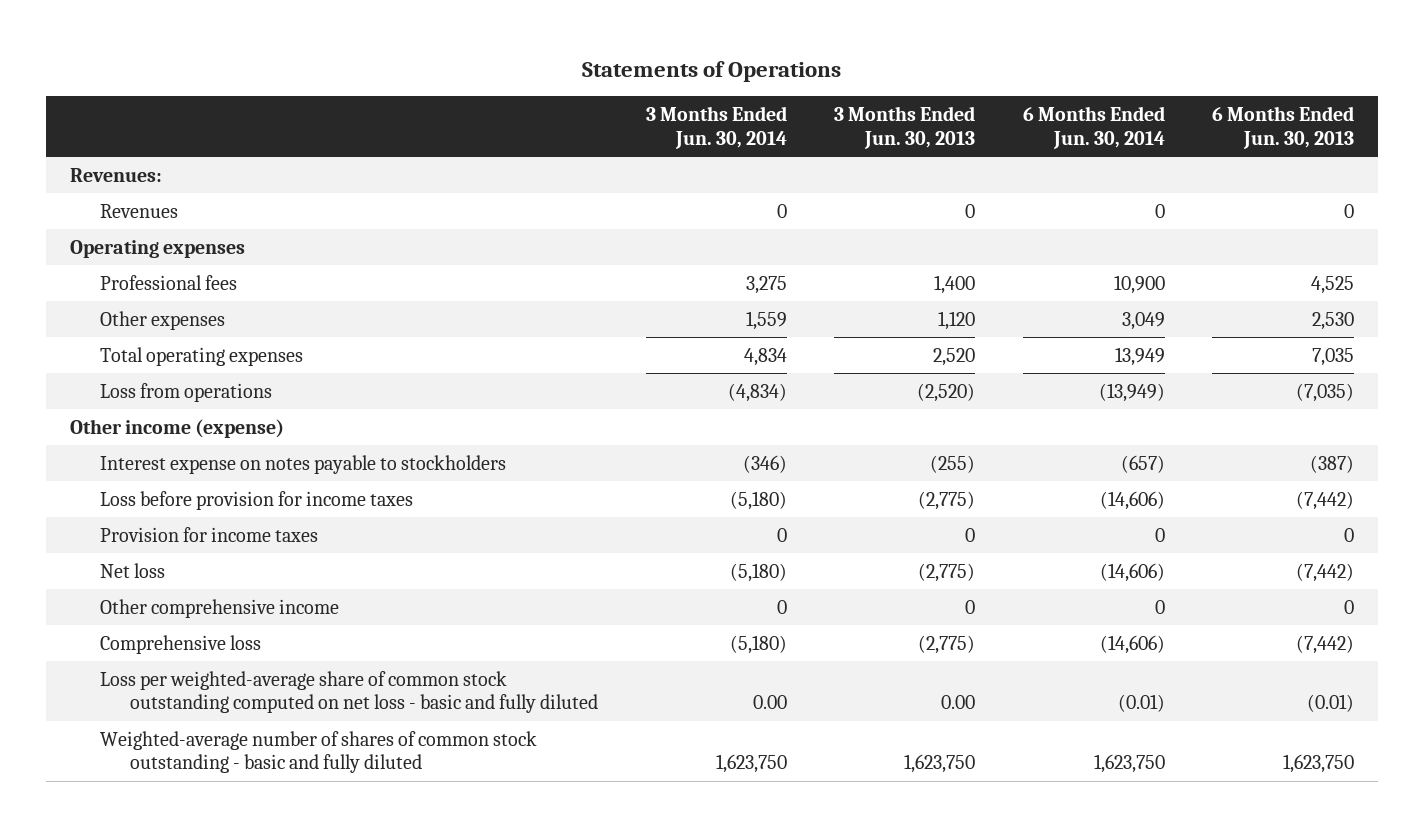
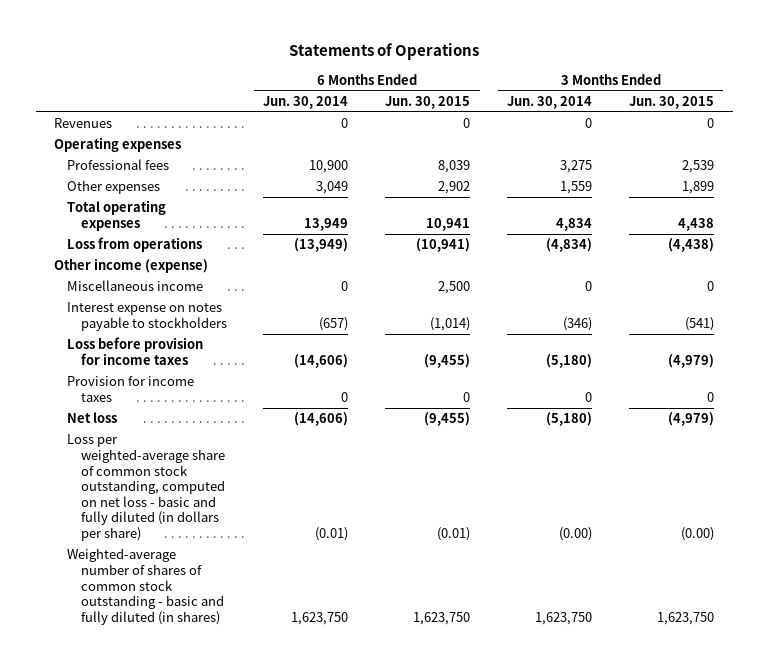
- | 3 Months Ended Jun. 30, 2014 | 3 Months Ended Jun. 30, 2013 | 6 Months Ended Jun. 30, 2014 | 6 Months Ended Jun. 30, 2013
+ | 6 Months Ended Jun. 30, 2014 | 6 Months Ended Jun. 30, 2015 | 3 Months Ended Jun. 30, 2014 | 3 Months Ended Jun. 30, 2015
- Revenues:
+ Miscellaneous income | 0 | 2,500 | 0 | 0
- Other comprehensive income | 0 | 0 | 0 | 0
- Comprehensive loss | (5,180) | (2,775) | (14,606) | (7,442)
- Loss per weighted-average share of common stock outstanding computed on net loss - basic and fully diluted | 0.00 | 0.00 | (0.01) | (0.01)
- Weighted-average number of shares of common stock outstanding - basic and fully diluted | 1,623,750 | 1,623,750 | 1,623,750 | 1,623,750
+ Loss per weighted-average share of common stock outstanding, computed on net loss - basic and fully diluted (in dollars per share) | (0.01) | (0.01) | (0.00) | (0.00)
+ Weighted-average number of shares of common stock outstanding - basic and fully diluted (in shares) | 1,623,750 | 1,623,750 | 1,623,750 | 1,623,750

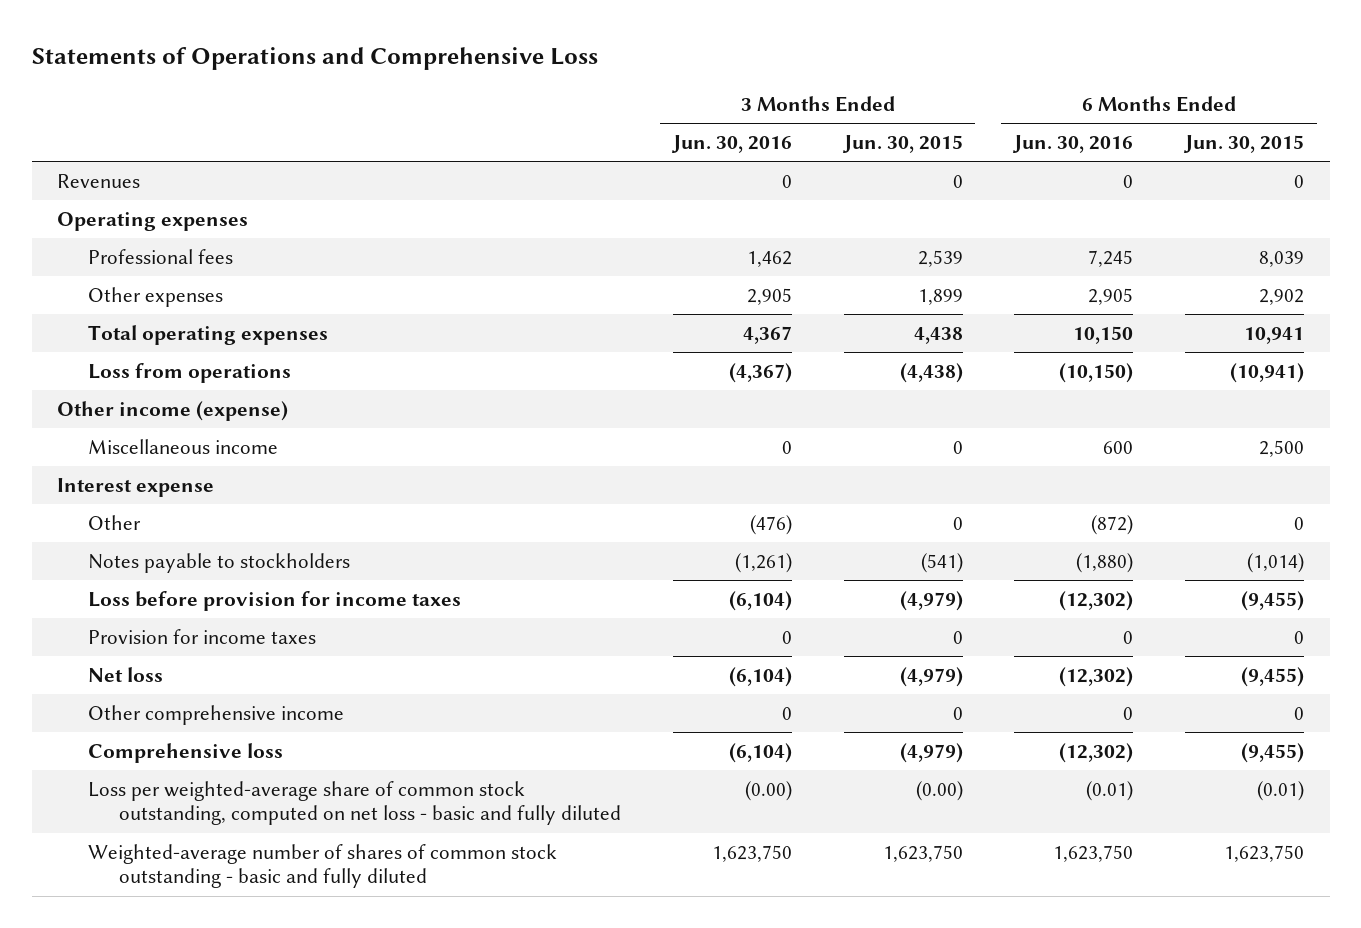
- Statements of Operations
+ Statements of Operations and Comprehensive Loss
- | 6 Months Ended Jun. 30, 2014 | 6 Months Ended Jun. 30, 2015 | 3 Months Ended Jun. 30, 2014 | 3 Months Ended Jun. 30, 2015
+ | 3 Months Ended Jun. 30, 2016 | 3 Months Ended Jun. 30, 2015 | 6 Months Ended Jun. 30, 2016 | 6 Months Ended Jun. 30, 2015
- Interest expense on notes payable to stockholders | (657) | (1,014) | (346) | (541)
+ Interest expense
+ Other | (476) | 0 | (872) | 0
+ Notes payable to stockholders | (1,261) | (541) | (1,880) | (1,014)
- Loss per weighted-average share of common stock outstanding, computed on net loss - basic and fully diluted (in dollars per share) | (0.01) | (0.01) | (0.00) | (0.00)
- Weighted-average number of shares of common stock outstanding - basic and fully diluted (in shares) | 1,623,750 | 1,623,750 | 1,623,750 | 1,623,750
+ Other comprehensive income | 0 | 0 | 0 | 0
+ Comprehensive loss | (6,104) | (4,979) | (12,302) | (9,455)
+ Loss per weighted-average share of common stock outstanding, computed on net loss - basic and fully diluted | (0.00) | (0.00) | (0.01) | (0.01)
+ Weighted-average number of shares of common stock outstanding - basic and fully diluted | 1,623,750 | 1,623,750 | 1,623,750 | 1,623,750

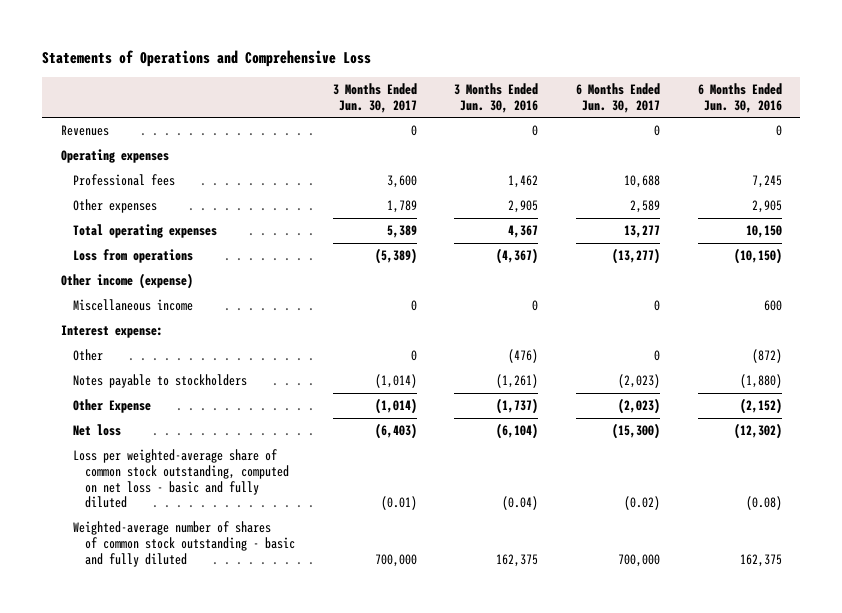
- | 3 Months Ended Jun. 30, 2016 | 3 Months Ended Jun. 30, 2015 | 6 Months Ended Jun. 30, 2016 | 6 Months Ended Jun. 30, 2015
+ | 3 Months Ended Jun. 30, 2017 | 3 Months Ended Jun. 30, 2016 | 6 Months Ended Jun. 30, 2017 | 6 Months Ended Jun. 30, 2016
- Interest expense
+ Interest expense:
- Loss before provision for income taxes | (6,104) | (4,979) | (12,302) | (9,455)
- Provision for income taxes | 0 | 0 | 0 | 0
+ Other Expense | (1,014) | (1,737) | (2,023) | (2,152)
- Other comprehensive income | 0 | 0 | 0 | 0
- Comprehensive loss | (6,104) | (4,979) | (12,302) | (9,455)
- Loss per weighted-average share of common stock outstanding, computed on net loss - basic and fully diluted | (0.00) | (0.00) | (0.01) | (0.01)
- Weighted-average number of shares of common stock outstanding - basic and fully diluted | 1,623,750 | 1,623,750 | 1,623,750 | 1,623,750
+ Loss per weighted-average share of common stock outstanding, computed on net loss - basic and fully diluted | (0.01) | (0.04) | (0.02) | (0.08)
+ Weighted-average number of shares of common stock outstanding - basic and fully diluted | 700,000 | 162,375 | 700,000 | 162,375

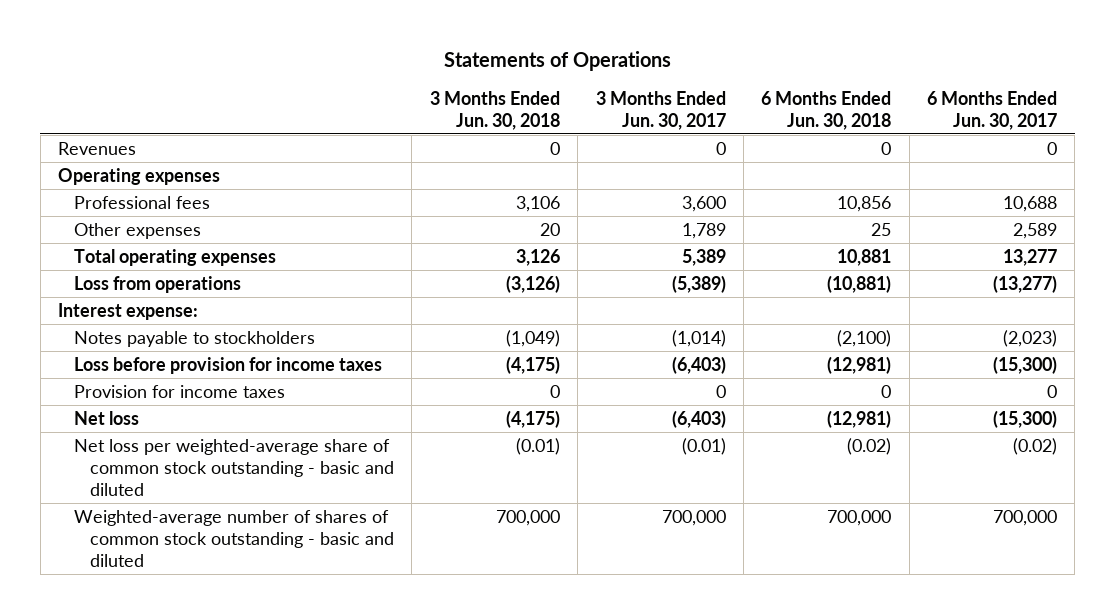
- Statements of Operations and Comprehensive Loss
+ Statements of Operations
- | 3 Months Ended Jun. 30, 2017 | 3 Months Ended Jun. 30, 2016 | 6 Months Ended Jun. 30, 2017 | 6 Months Ended Jun. 30, 2016
+ | 3 Months Ended Jun. 30, 2018 | 3 Months Ended Jun. 30, 2017 | 6 Months Ended Jun. 30, 2018 | 6 Months Ended Jun. 30, 2017
- Other income (expense)
- Miscellaneous income | 0 | 0 | 0 | 600
- Other | 0 | (476) | 0 | (872)
- Other Expense | (1,014) | (1,737) | (2,023) | (2,152)
+ Loss before provision for income taxes | (4,175) | (6,403) | (12,981) | (15,300)
+ Provision for income taxes | 0 | 0 | 0 | 0
- Loss per weighted-average share of common stock outstanding, computed on net loss - basic and fully diluted | (0.01) | (0.04) | (0.02) | (0.08)
- Weighted-average number of shares of common stock outstanding - basic and fully diluted | 700,000 | 162,375 | 700,000 | 162,375
+ Net loss per weighted-average share of common stock outstanding - basic and diluted | (0.01) | (0.01) | (0.02) | (0.02)
+ Weighted-average number of shares of common stock outstanding - basic and diluted | 700,000 | 700,000 | 700,000 | 700,000

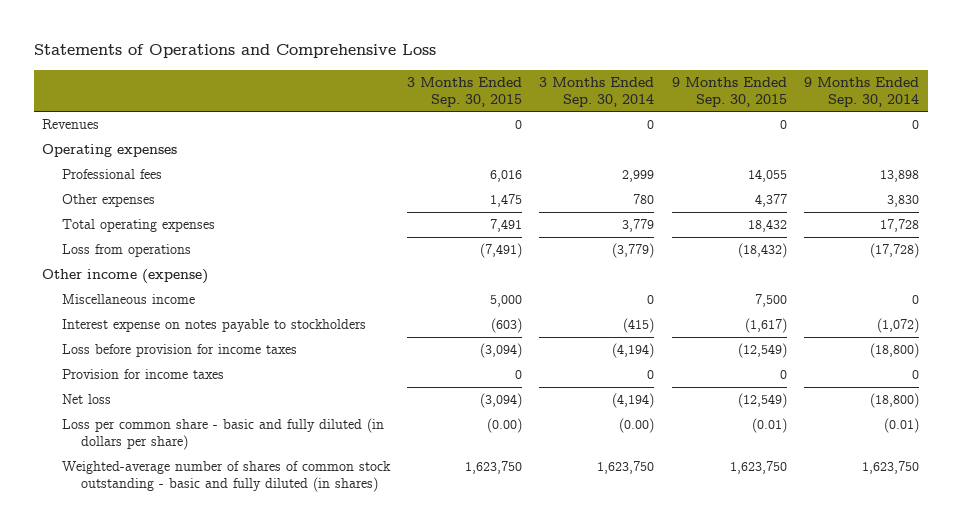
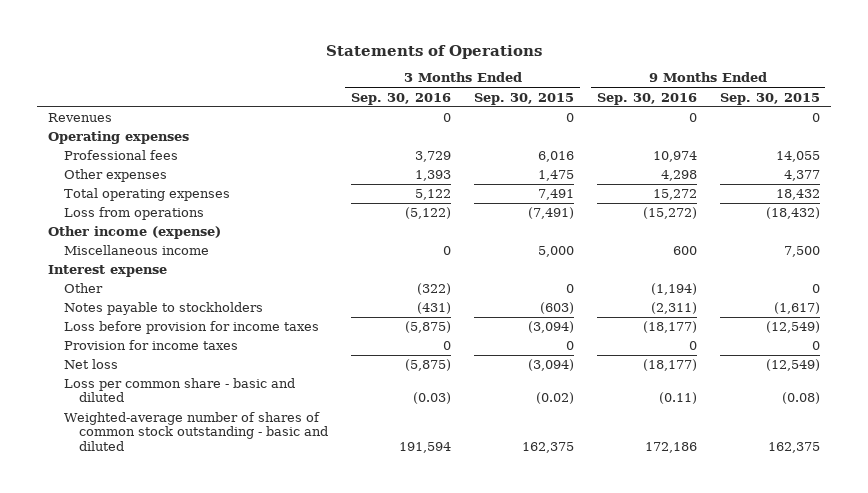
- Statements of Operations and Comprehensive Loss
+ Statements of Operations
- | 3 Months Ended Sep. 30, 2015 | 3 Months Ended Sep. 30, 2014 | 9 Months Ended Sep. 30, 2015 | 9 Months Ended Sep. 30, 2014
+ | 3 Months Ended Sep. 30, 2016 | 3 Months Ended Sep. 30, 2015 | 9 Months Ended Sep. 30, 2016 | 9 Months Ended Sep. 30, 2015
- Interest expense on notes payable to stockholders | (603) | (415) | (1,617) | (1,072)
+ Interest expense
+ Other | (322) | 0 | (1,194) | 0
+ Notes payable to stockholders | (431) | (603) | (2,311) | (1,617)
- Loss per common share - basic and fully diluted (in dollars per share) | (0.00) | (0.00) | (0.01) | (0.01)
- Weighted-average number of shares of common stock outstanding - basic and fully diluted (in shares) | 1,623,750 | 1,623,750 | 1,623,750 | 1,623,750
+ Loss per common share - basic and diluted | (0.03) | (0.02) | (0.11) | (0.08)
+ Weighted-average number of shares of common stock outstanding - basic and diluted | 191,594 | 162,375 | 172,186 | 162,375

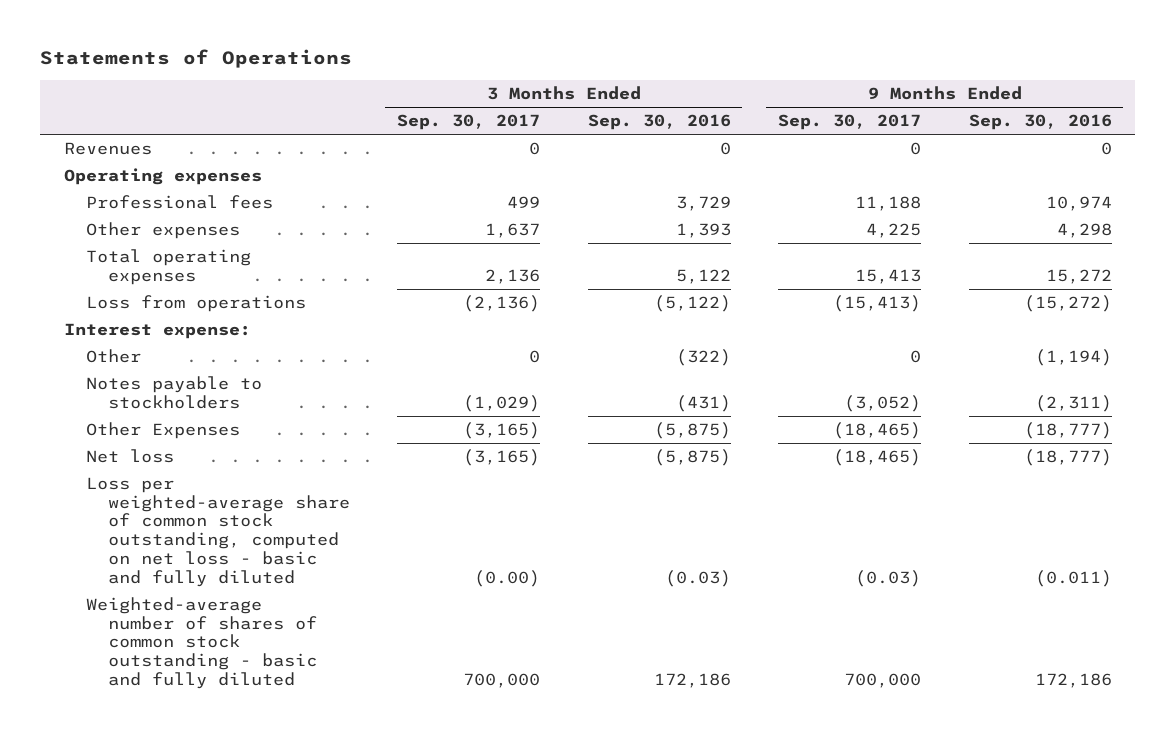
- | 3 Months Ended Sep. 30, 2016 | 3 Months Ended Sep. 30, 2015 | 9 Months Ended Sep. 30, 2016 | 9 Months Ended Sep. 30, 2015
+ | 3 Months Ended Sep. 30, 2017 | 3 Months Ended Sep. 30, 2016 | 9 Months Ended Sep. 30, 2017 | 9 Months Ended Sep. 30, 2016
- Other income (expense)
- Miscellaneous income | 0 | 5,000 | 600 | 7,500
- Interest expense
+ Interest expense:
- Loss before provision for income taxes | (5,875) | (3,094) | (18,177) | (12,549)
- Provision for income taxes | 0 | 0 | 0 | 0
- Net loss | (5,875) | (3,094) | (18,177) | (12,549)
- Loss per common share - basic and diluted | (0.03) | (0.02) | (0.11) | (0.08)
- Weighted-average number of shares of common stock outstanding - basic and diluted | 191,594 | 162,375 | 172,186 | 162,375
+ Other Expenses | (3,165) | (5,875) | (18,465) | (18,777)
+ Net loss | (3,165) | (5,875) | (18,465) | (18,777)
+ Loss per weighted-average share of common stock outstanding, computed on net loss - basic and fully diluted | (0.00) | (0.03) | (0.03) | (0.011)
+ Weighted-average number of shares of common stock outstanding - basic and fully diluted | 700,000 | 172,186 | 700,000 | 172,186

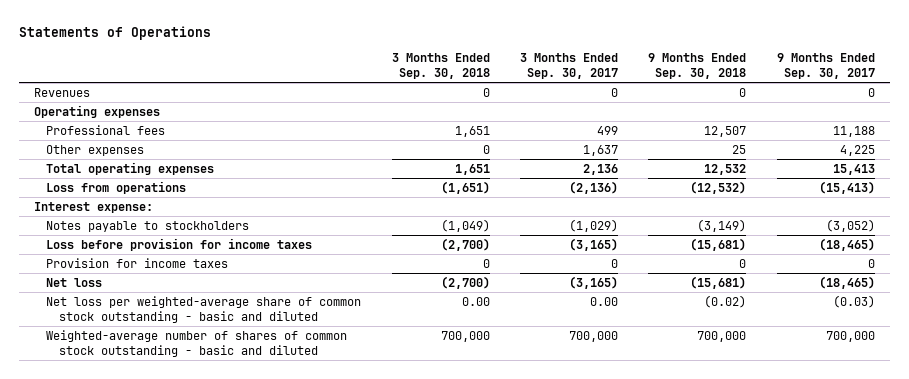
- | 3 Months Ended Sep. 30, 2017 | 3 Months Ended Sep. 30, 2016 | 9 Months Ended Sep. 30, 2017 | 9 Months Ended Sep. 30, 2016
+ | 3 Months Ended Sep. 30, 2018 | 3 Months Ended Sep. 30, 2017 | 9 Months Ended Sep. 30, 2018 | 9 Months Ended Sep. 30, 2017
- Other | 0 | (322) | 0 | (1,194)
- Other Expenses | (3,165) | (5,875) | (18,465) | (18,777)
+ Loss before provision for income taxes | (2,700) | (3,165) | (15,681) | (18,465)
+ Provision for income taxes | 0 | 0 | 0 | 0
- Loss per weighted-average share of common stock outstanding, computed on net loss - basic and fully diluted | (0.00) | (0.03) | (0.03) | (0.011)
- Weighted-average number of shares of common stock outstanding - basic and fully diluted | 700,000 | 172,186 | 700,000 | 172,186
+ Net loss per weighted-average share of common stock outstanding - basic and diluted | 0.00 | 0.00 | (0.02) | (0.03)
+ Weighted-average number of shares of common stock outstanding - basic and diluted | 700,000 | 700,000 | 700,000 | 700,000

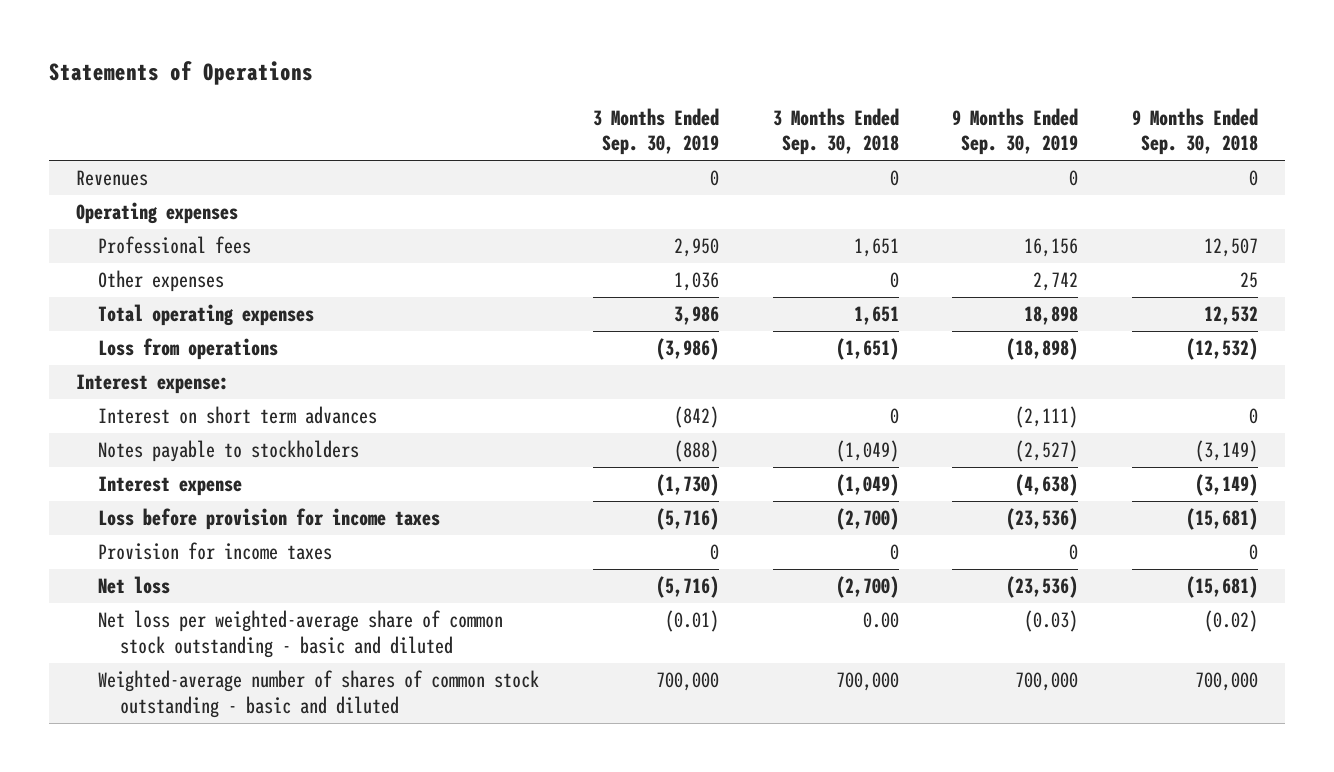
- | 3 Months Ended Sep. 30, 2018 | 3 Months Ended Sep. 30, 2017 | 9 Months Ended Sep. 30, 2018 | 9 Months Ended Sep. 30, 2017
+ | 3 Months Ended Sep. 30, 2019 | 3 Months Ended Sep. 30, 2018 | 9 Months Ended Sep. 30, 2019 | 9 Months Ended Sep. 30, 2018
+ Interest on short term advances | (842) | 0 | (2,111) | 0
+ Interest expense | (1,730) | (1,049) | (4,638) | (3,149)

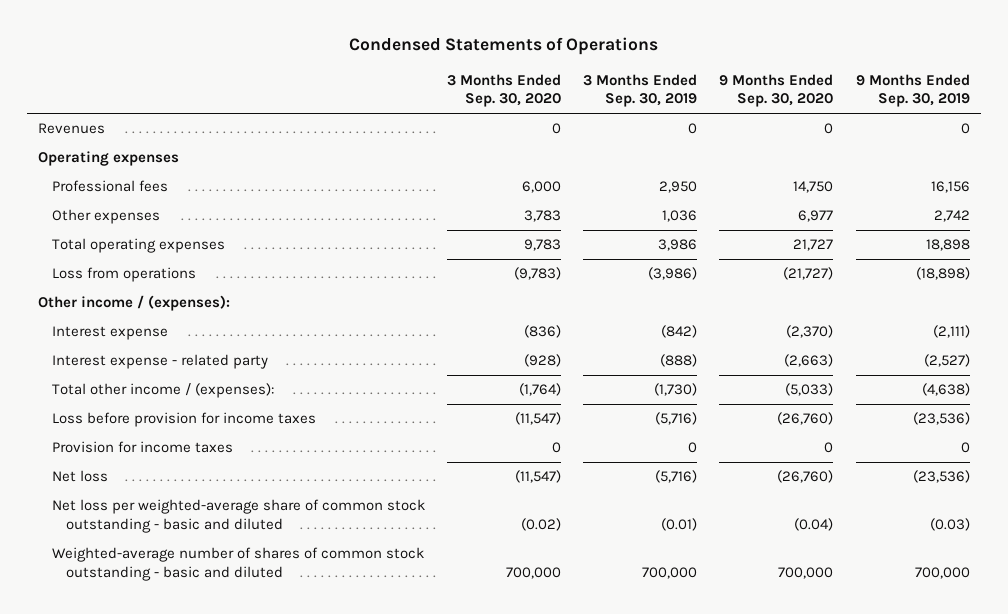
- Statements of Operations
+ Condensed Statements of Operations
- | 3 Months Ended Sep. 30, 2019 | 3 Months Ended Sep. 30, 2018 | 9 Months Ended Sep. 30, 2019 | 9 Months Ended Sep. 30, 2018
+ | 3 Months Ended Sep. 30, 2020 | 3 Months Ended Sep. 30, 2019 | 9 Months Ended Sep. 30, 2020 | 9 Months Ended Sep. 30, 2019
- Interest expense:
- Interest on short term advances | (842) | 0 | (2,111) | 0
- Notes payable to stockholders | (888) | (1,049) | (2,527) | (3,149)
- Interest expense | (1,730) | (1,049) | (4,638) | (3,149)
+ Other income / (expenses):
+ Interest expense | (836) | (842) | (2,370) | (2,111)
+ Interest expense - related party | (928) | (888) | (2,663) | (2,527)
+ Total other income / (expenses): | (1,764) | (1,730) | (5,033) | (4,638)

